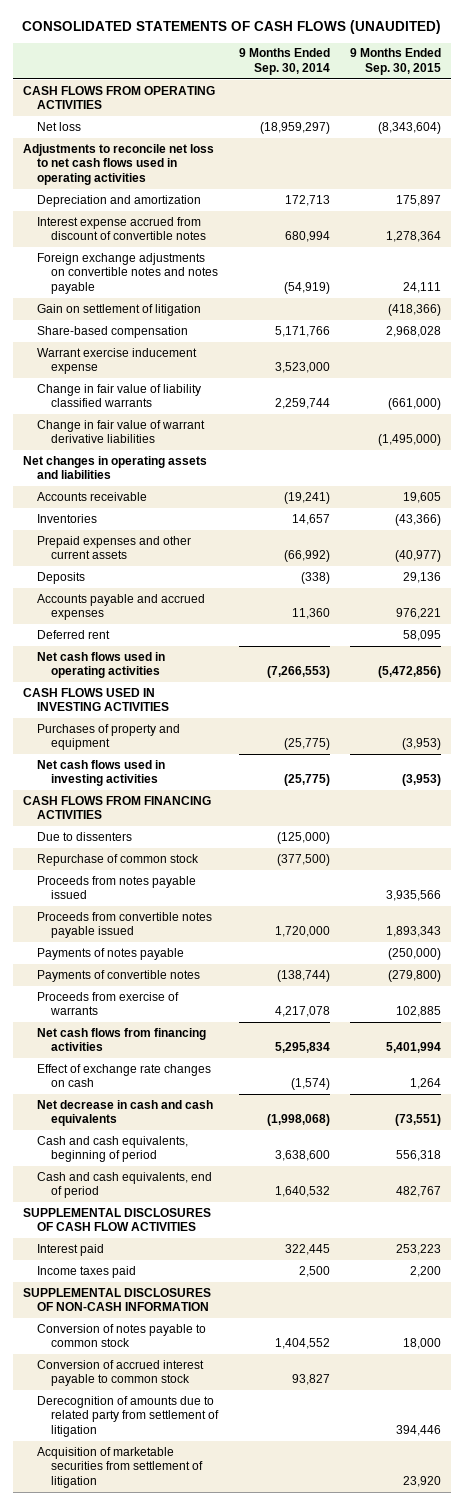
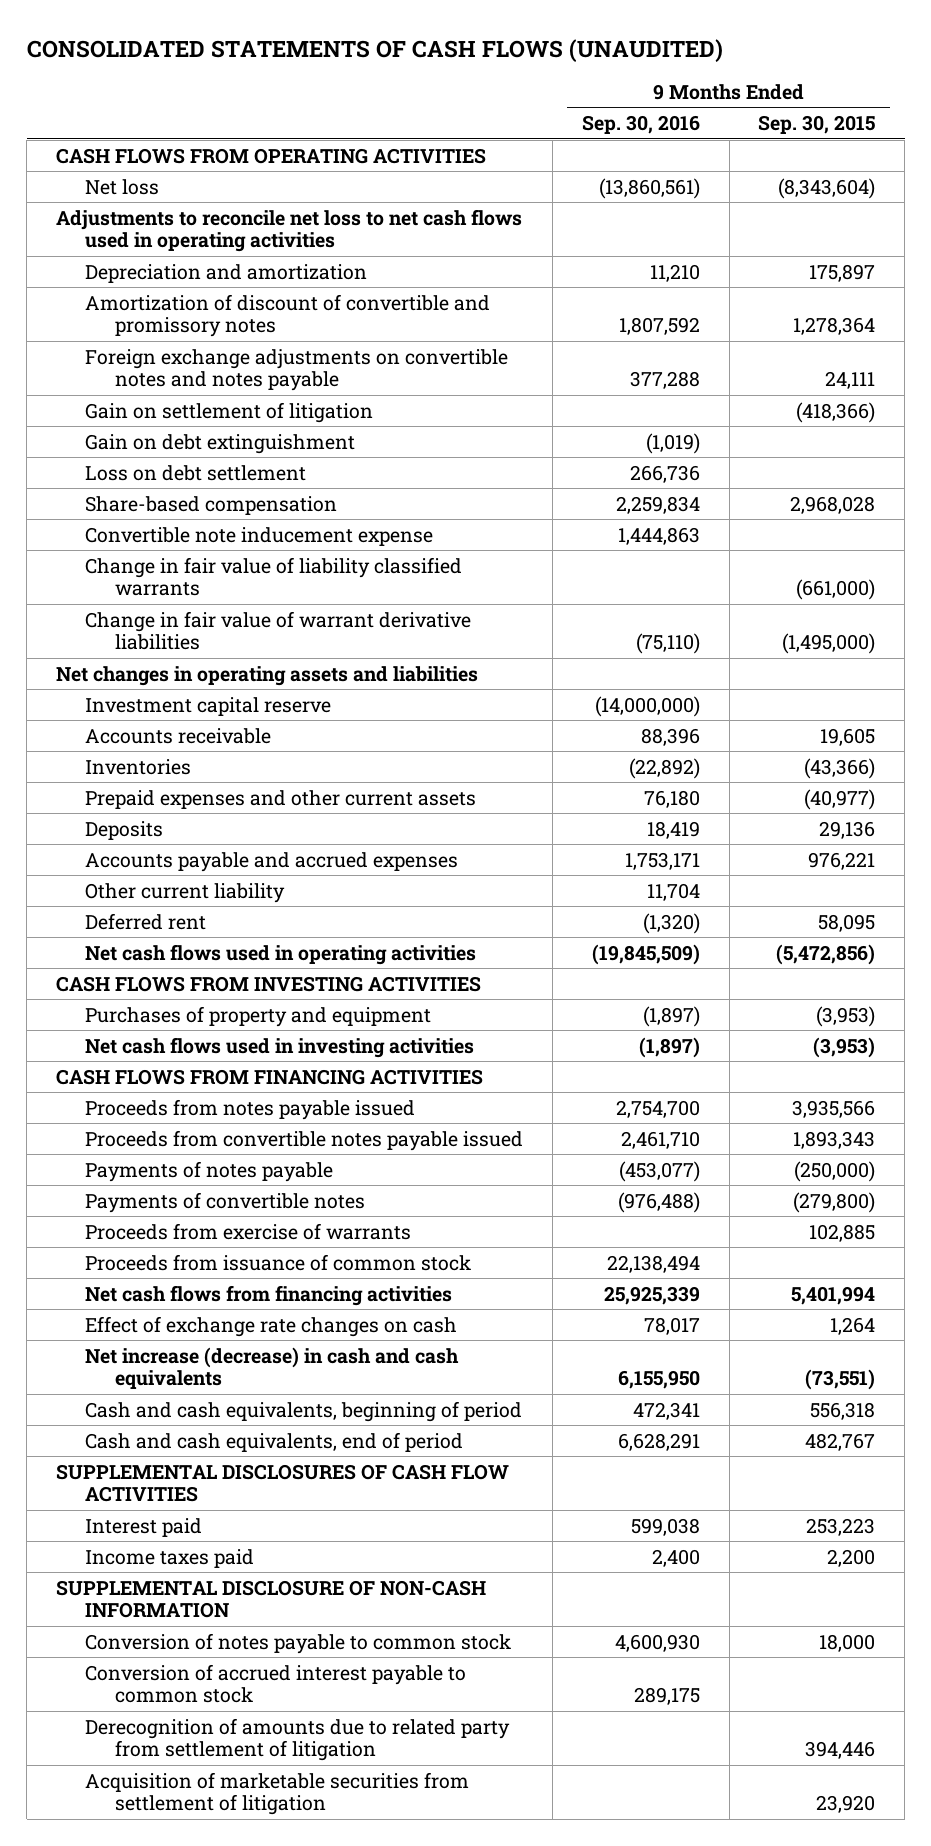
- | 9 Months Ended Sep. 30, 2014 | 9 Months Ended Sep. 30, 2015
+ | 9 Months Ended Sep. 30, 2016 | 9 Months Ended Sep. 30, 2015
- Interest expense accrued from discount of convertible notes | 680,994 | 1,278,364
+ Amortization of discount of convertible and promissory notes | 1,807,592 | 1,278,364
+ Gain on debt extinguishment | (1,019) |
+ Loss on debt settlement | 266,736 |
- Warrant exercise inducement expense | 3,523,000 |
+ Convertible note inducement expense | 1,444,863 |
+ Investment capital reserve | (14,000,000) |
+ Other current liability | 11,704 |
- CASH FLOWS USED IN INVESTING ACTIVITIES
+ CASH FLOWS FROM INVESTING ACTIVITIES
- Due to dissenters | (125,000) |
- Repurchase of common stock | (377,500) |
+ Proceeds from issuance of common stock | 22,138,494 |
- Net decrease in cash and cash equivalents | (1,998,068) | (73,551)
+ Net increase (decrease) in cash and cash equivalents | 6,155,950 | (73,551)
- SUPPLEMENTAL DISCLOSURES OF NON-CASH INFORMATION
+ SUPPLEMENTAL DISCLOSURE OF NON-CASH INFORMATION

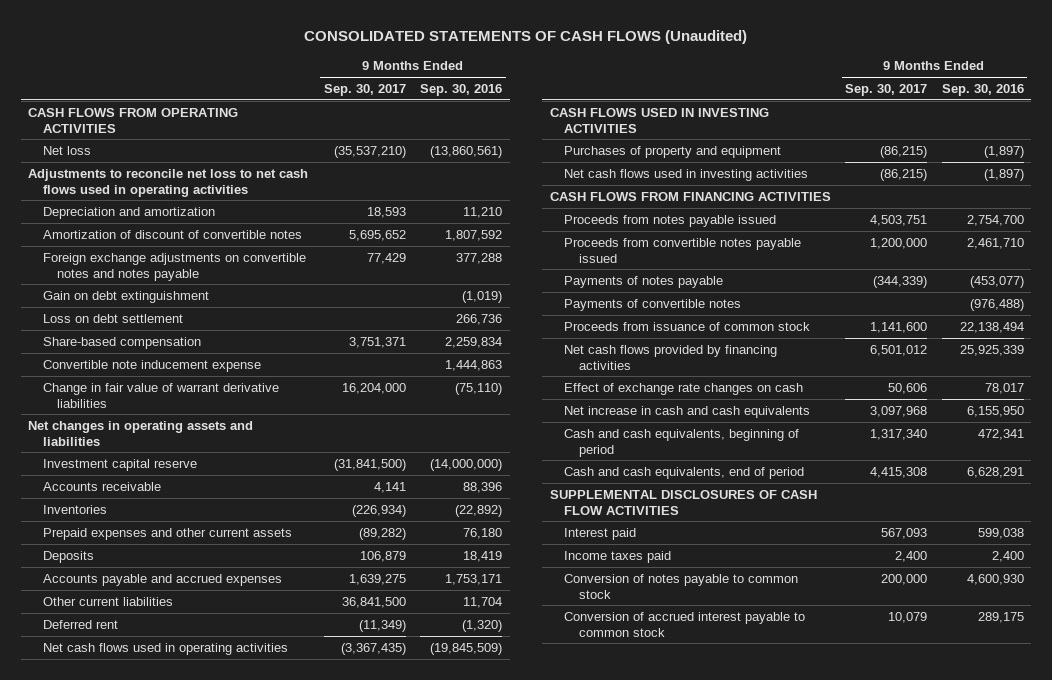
- CONSOLIDATED STATEMENTS OF CASH FLOWS (UNAUDITED)
+ CONSOLIDATED STATEMENTS OF CASH FLOWS (Unaudited)
- | 9 Months Ended Sep. 30, 2016 | 9 Months Ended Sep. 30, 2015
+ | 9 Months Ended Sep. 30, 2017 | 9 Months Ended Sep. 30, 2016
- Amortization of discount of convertible and promissory notes | 1,807,592 | 1,278,364
+ Amortization of discount of convertible notes | 5,695,652 | 1,807,592
- Gain on settlement of litigation | | (418,366)
- Change in fair value of liability classified warrants | | (661,000)
- Other current liability | 11,704 |
+ Other current liabilities | 36,841,500 | 11,704
- CASH FLOWS FROM INVESTING ACTIVITIES
+ CASH FLOWS USED IN INVESTING ACTIVITIES
- Proceeds from exercise of warrants | | 102,885
- Net cash flows from financing activities | 25,925,339 | 5,401,994
+ Net cash flows provided by financing activities | 6,501,012 | 25,925,339
- Net increase (decrease) in cash and cash equivalents | 6,155,950 | (73,551)
+ Net increase in cash and cash equivalents | 3,097,968 | 6,155,950
- SUPPLEMENTAL DISCLOSURE OF NON-CASH INFORMATION
- Derecognition of amounts due to related party from settlement of litigation | | 394,446
- Acquisition of marketable securities from settlement of litigation | | 23,920

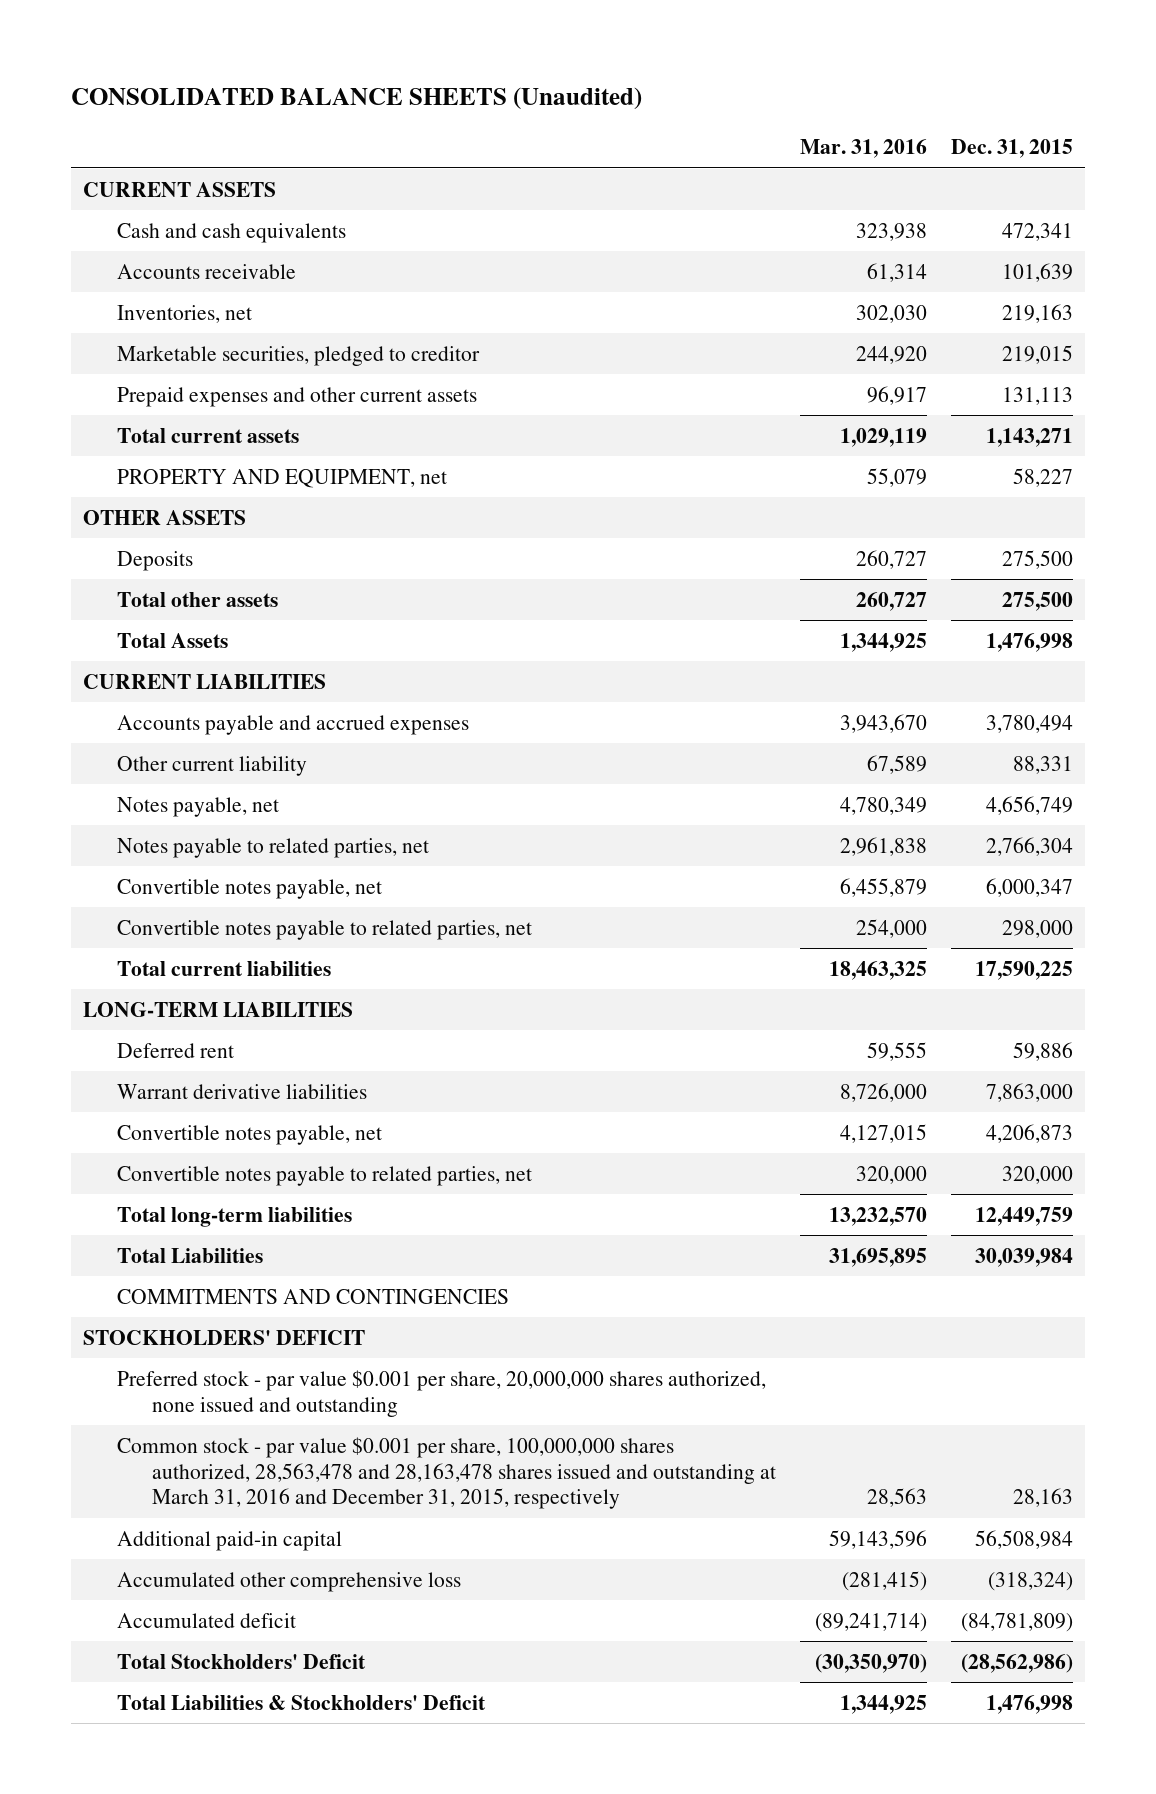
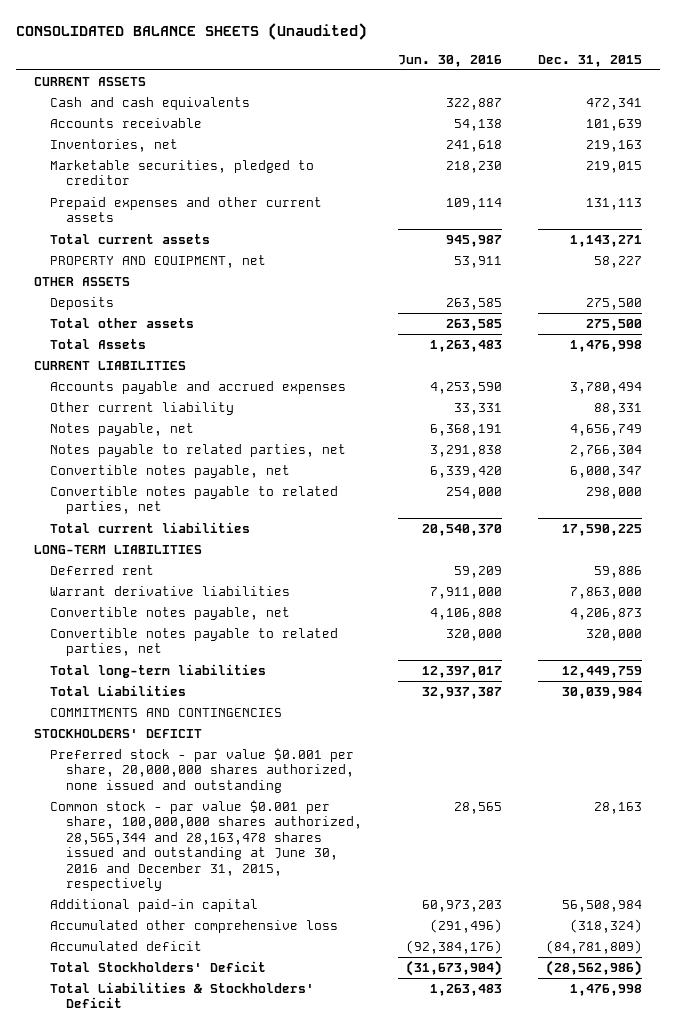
- | Mar. 31, 2016 | Dec. 31, 2015
+ | Jun. 30, 2016 | Dec. 31, 2015
- Common stock - par value $0.001 per share, 100,000,000 shares authorized, 28,563,478 and 28,163,478 shares issued and outstanding at March 31, 2016 and December 31, 2015, respectively | 28,563 | 28,163
+ Common stock - par value $0.001 per share, 100,000,000 shares authorized, 28,565,344 and 28,163,478 shares issued and outstanding at June 30, 2016 and December 31, 2015, respectively | 28,565 | 28,163

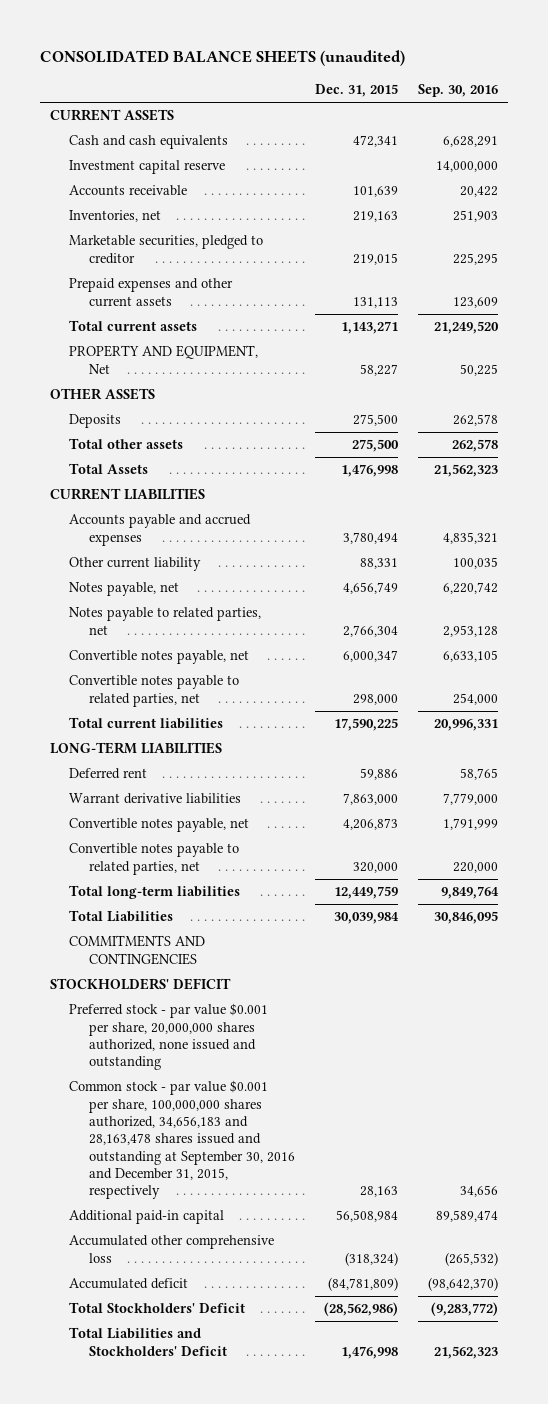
- CONSOLIDATED BALANCE SHEETS (Unaudited)
+ CONSOLIDATED BALANCE SHEETS (unaudited)
- | Jun. 30, 2016 | Dec. 31, 2015
+ | Dec. 31, 2015 | Sep. 30, 2016
+ Investment capital reserve | | 14,000,000
- PROPERTY AND EQUIPMENT, net | 53,911 | 58,227
+ PROPERTY AND EQUIPMENT, Net | 58,227 | 50,225
- Common stock - par value $0.001 per share, 100,000,000 shares authorized, 28,565,344 and 28,163,478 shares issued and outstanding at June 30, 2016 and December 31, 2015, respectively | 28,565 | 28,163
+ Common stock - par value $0.001 per share, 100,000,000 shares authorized, 34,656,183 and 28,163,478 shares issued and outstanding at September 30, 2016 and December 31, 2015, respectively | 28,163 | 34,656
- Total Liabilities & Stockholders' Deficit | 1,263,483 | 1,476,998
+ Total Liabilities and Stockholders' Deficit | 1,476,998 | 21,562,323

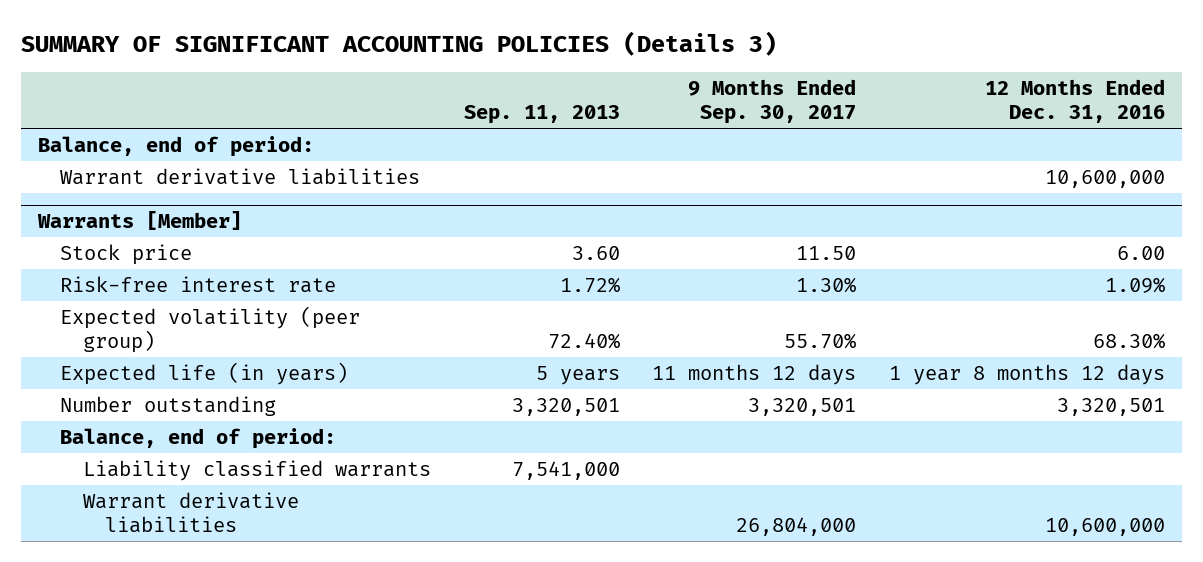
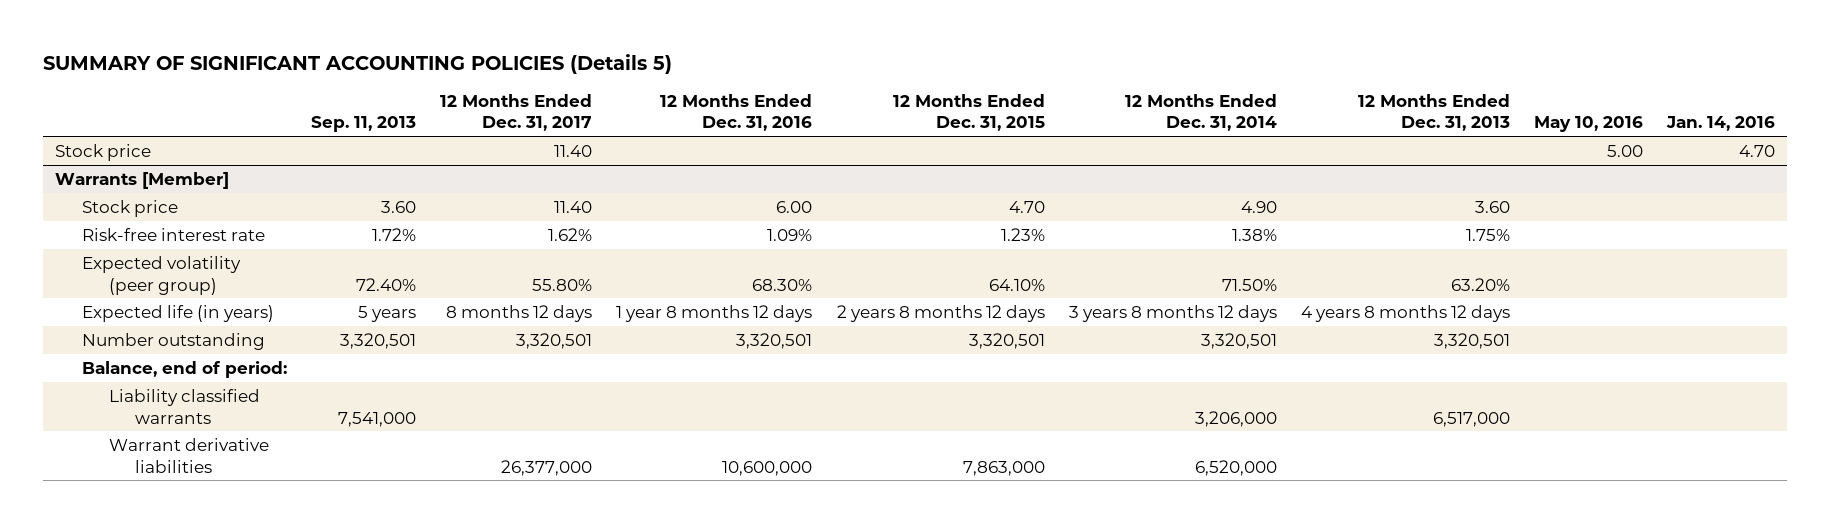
- SUMMARY OF SIGNIFICANT ACCOUNTING POLICIES (Details 3)
+ SUMMARY OF SIGNIFICANT ACCOUNTING POLICIES (Details 5)
- | Sep. 11, 2013 | 9 Months Ended Sep. 30, 2017 | 12 Months Ended Dec. 31, 2016
+ | Sep. 11, 2013 | 12 Months Ended Dec. 31, 2017 | 12 Months Ended Dec. 31, 2016 | 12 Months Ended Dec. 31, 2015 | 12 Months Ended Dec. 31, 2014 | 12 Months Ended Dec. 31, 2013 | May 10, 2016 | Jan. 14, 2016
- Balance, end of period:
- Warrant derivative liabilities | | | 10,600,000
+ Stock price | | 11.40 | | | | | 5.00 | 4.70

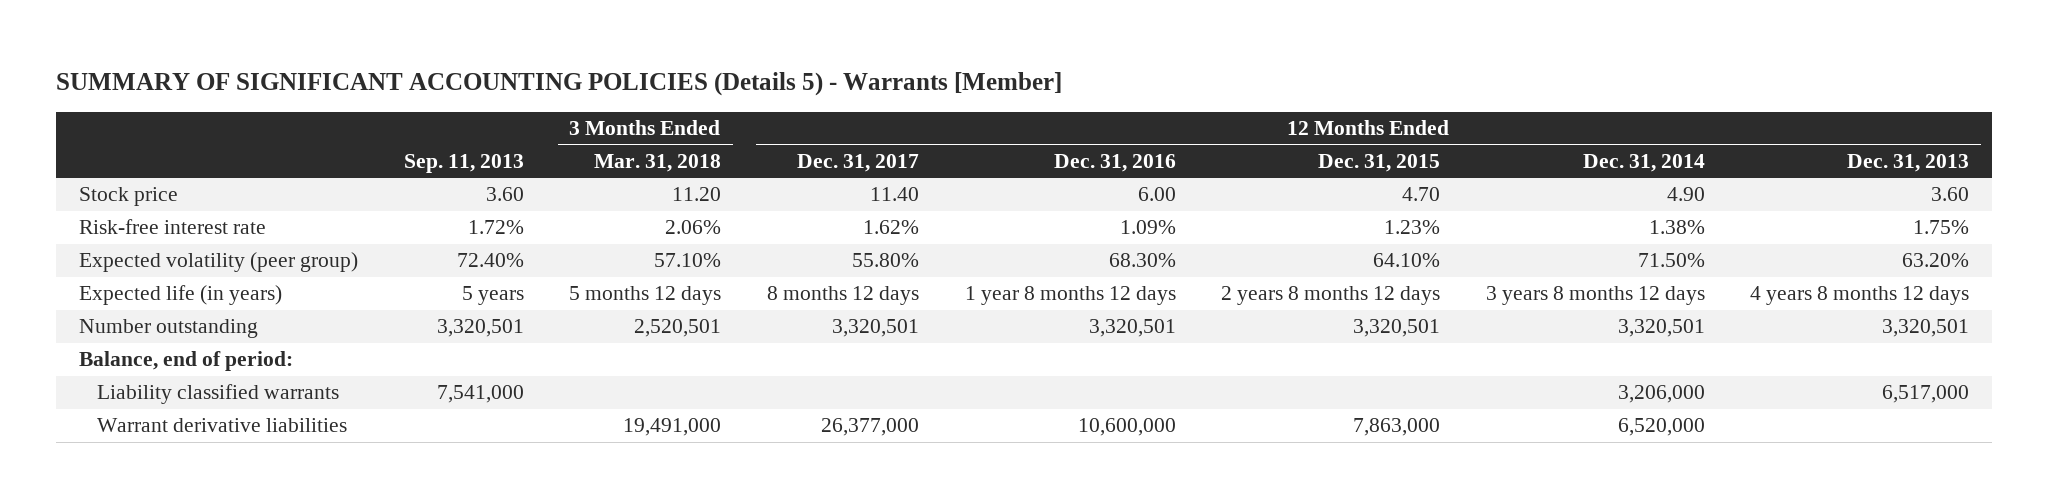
- SUMMARY OF SIGNIFICANT ACCOUNTING POLICIES (Details 5)
+ SUMMARY OF SIGNIFICANT ACCOUNTING POLICIES (Details 5) - Warrants [Member]
- | Sep. 11, 2013 | 12 Months Ended Dec. 31, 2017 | 12 Months Ended Dec. 31, 2016 | 12 Months Ended Dec. 31, 2015 | 12 Months Ended Dec. 31, 2014 | 12 Months Ended Dec. 31, 2013 | May 10, 2016 | Jan. 14, 2016
+ | Sep. 11, 2013 | 3 Months Ended Mar. 31, 2018 | 12 Months Ended Dec. 31, 2017 | 12 Months Ended Dec. 31, 2016 | 12 Months Ended Dec. 31, 2015 | 12 Months Ended Dec. 31, 2014 | 12 Months Ended Dec. 31, 2013
- Stock price | | 11.40 | | | | | 5.00 | 4.70
- Warrants [Member]

